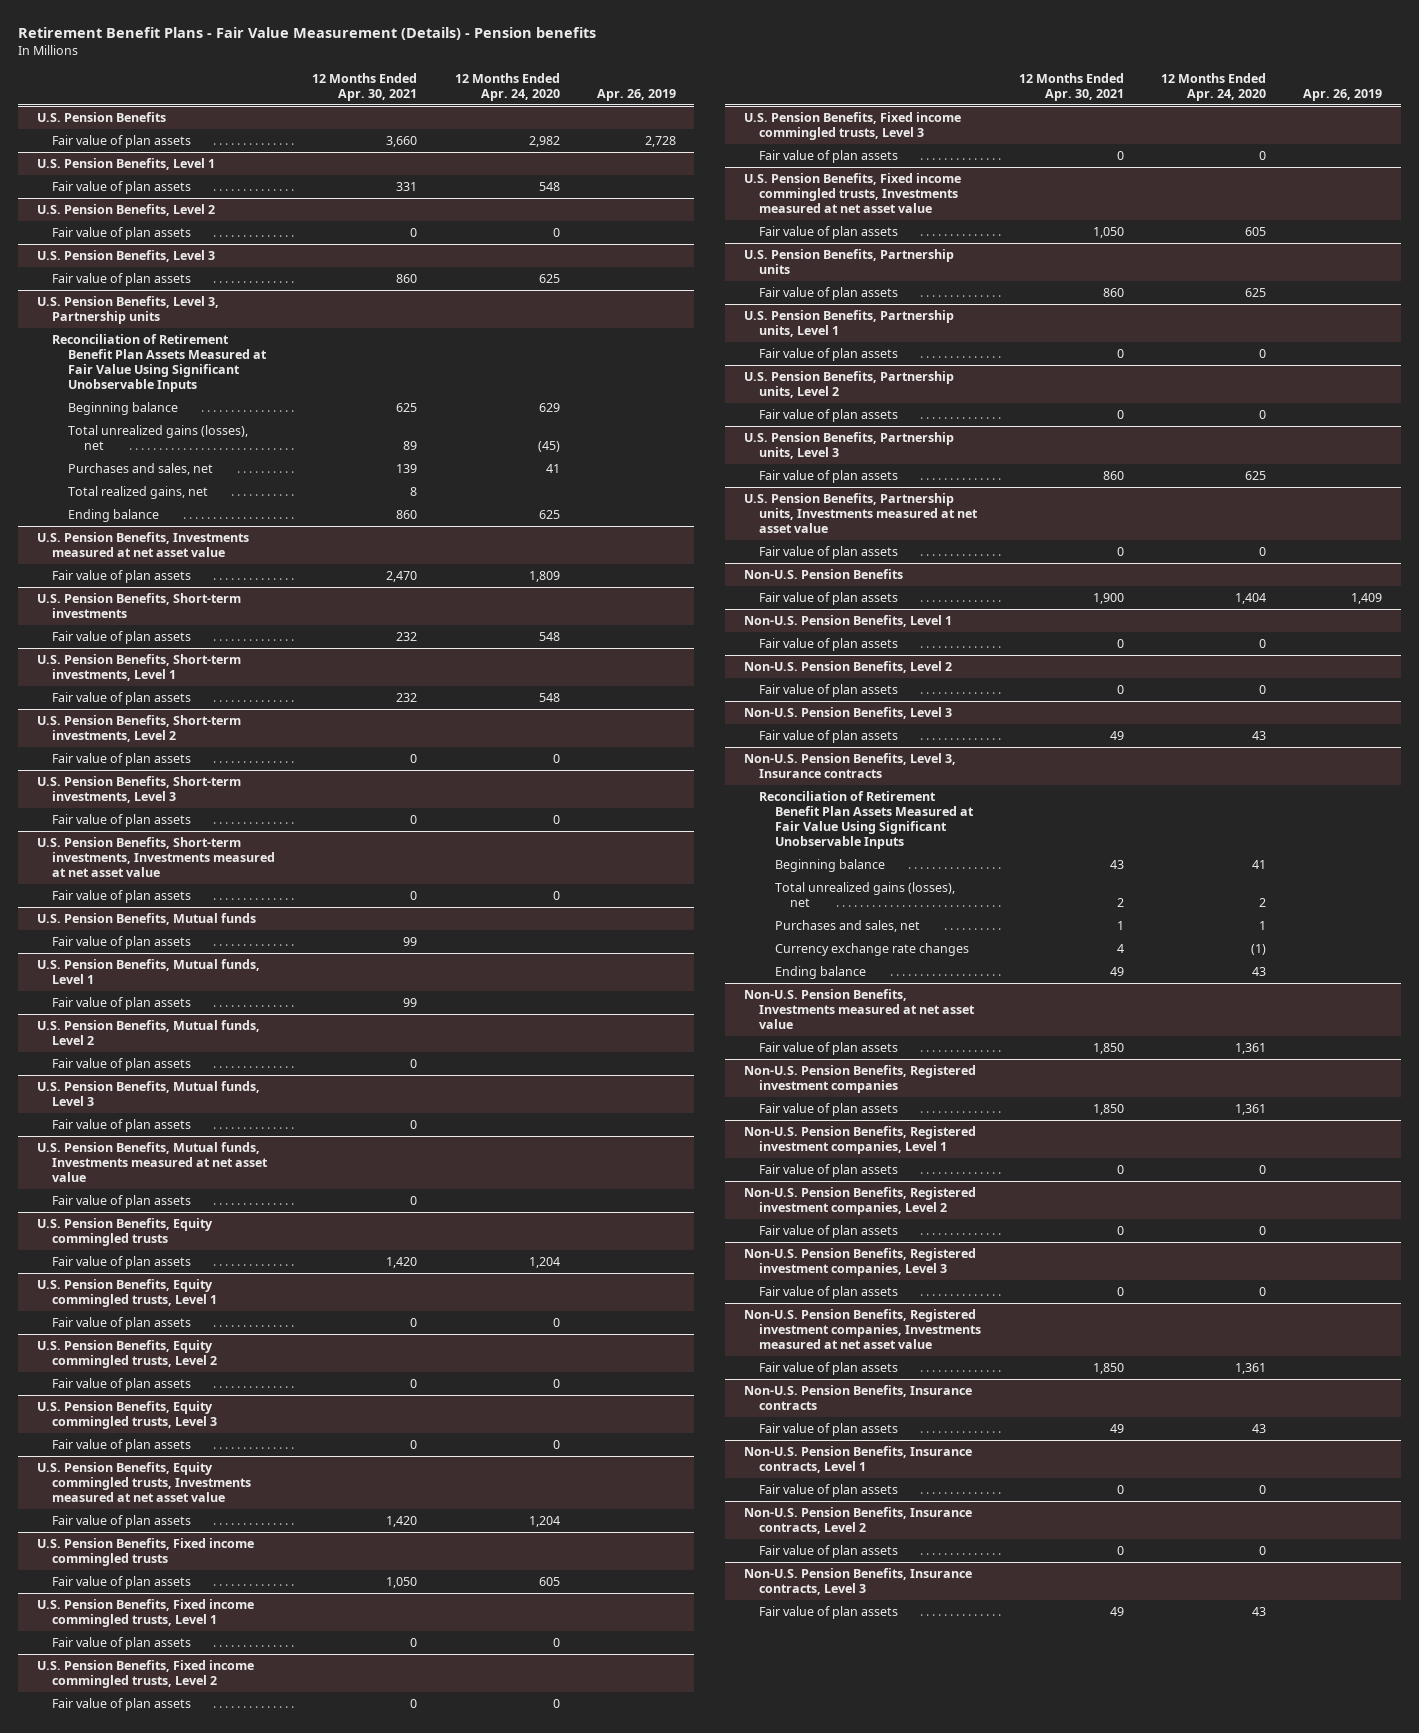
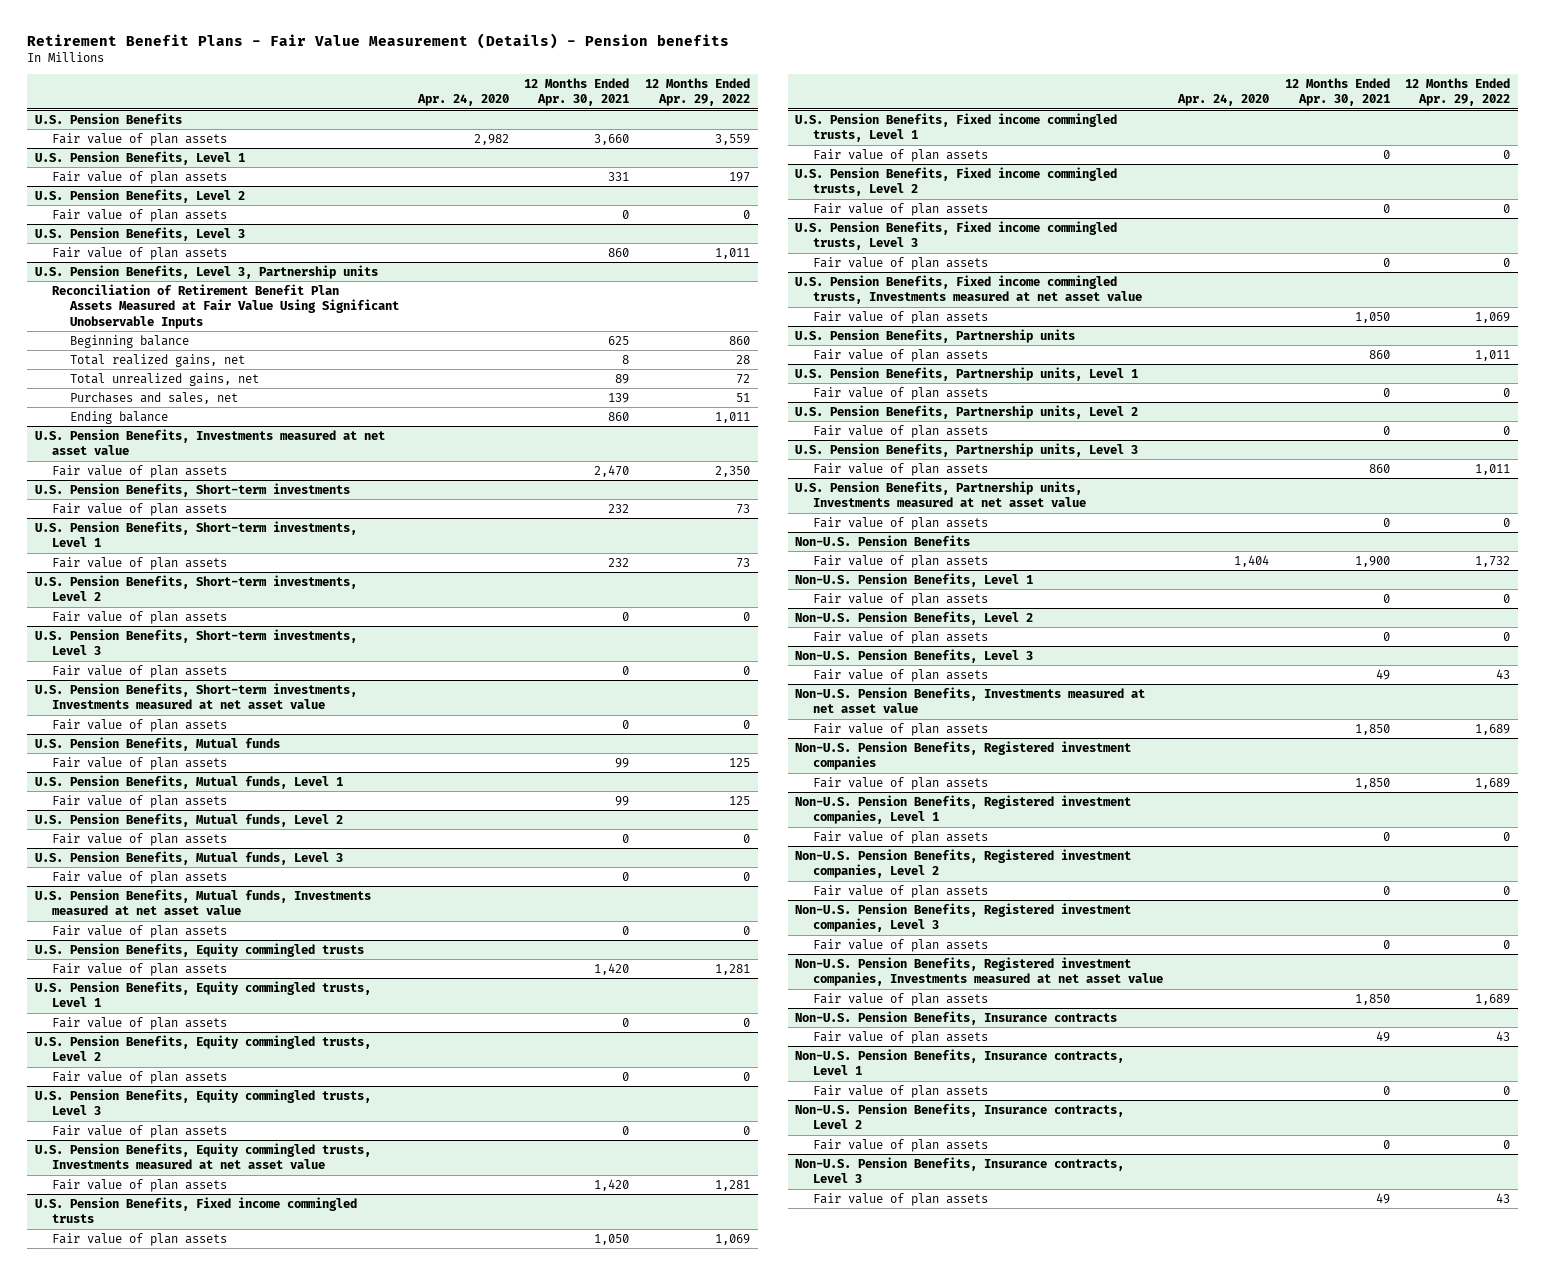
- | 12 Months Ended Apr. 30, 2021 | 12 Months Ended Apr. 24, 2020 | Apr. 26, 2019
+ | Apr. 24, 2020 | 12 Months Ended Apr. 30, 2021 | 12 Months Ended Apr. 29, 2022
@ U.S. Pension Benefits, Level 3, Partnership units
- Total unrealized gains (losses), net | 89 | (45) |
+ Total unrealized gains, net | | 89 | 72
moved down: Purchases and sales, net | | 139 | 51
- Non-U.S. Pension Benefits, Level 3, Insurance contracts
- Reconciliation of Retirement Benefit Plan Assets Measured at Fair Value Using Significant Unobservable Inputs
- Beginning balance | 43 | 41 |
- Total unrealized gains (losses), net | 2 | 2 |
- Purchases and sales, net | 1 | 1 |
- Currency exchange rate changes | 4 | (1) |
- Ending balance | 49 | 43 |

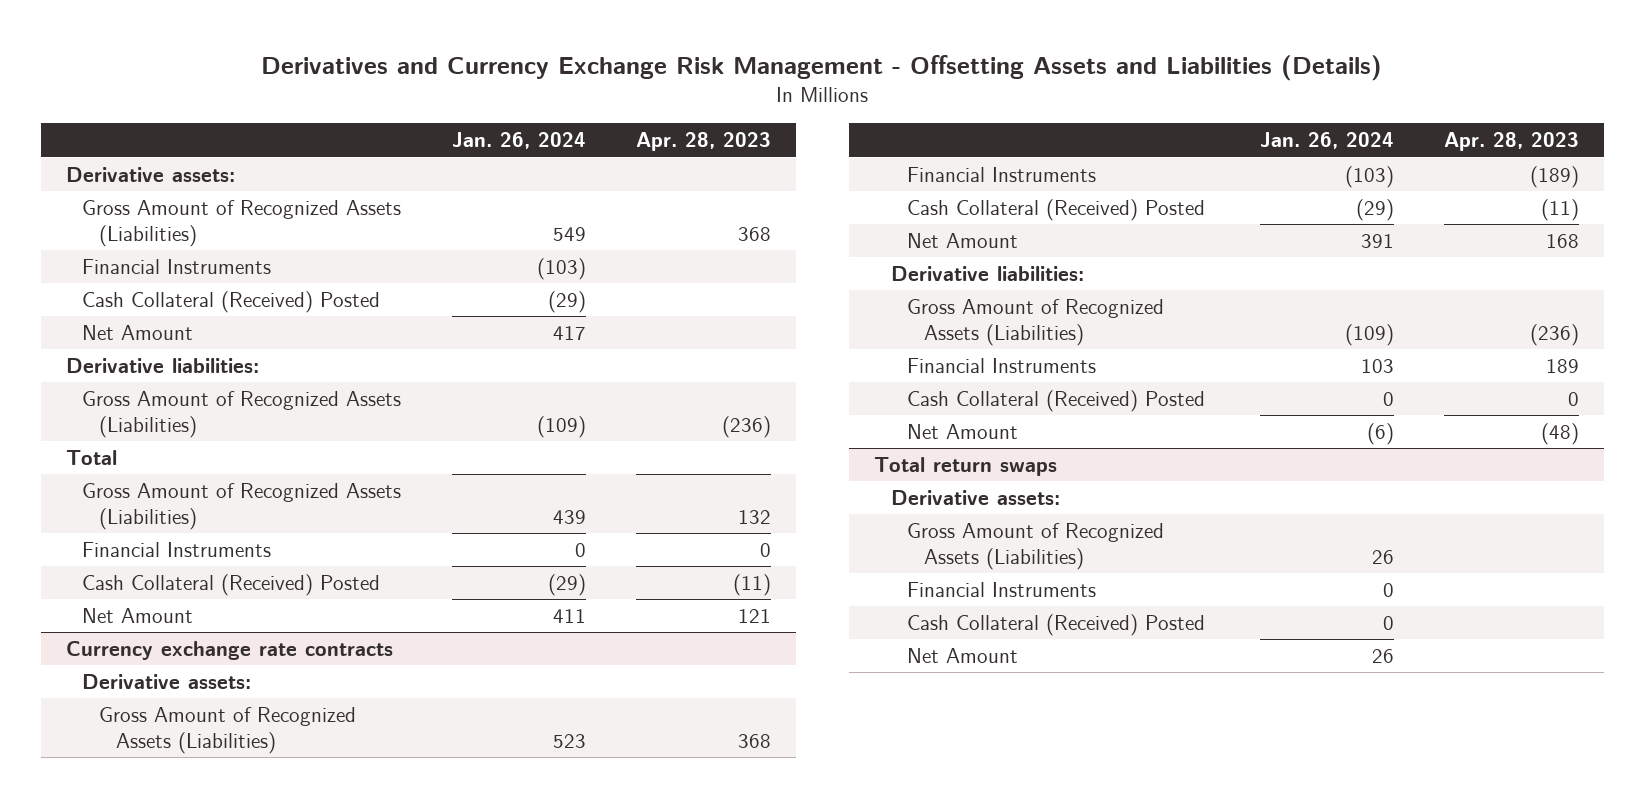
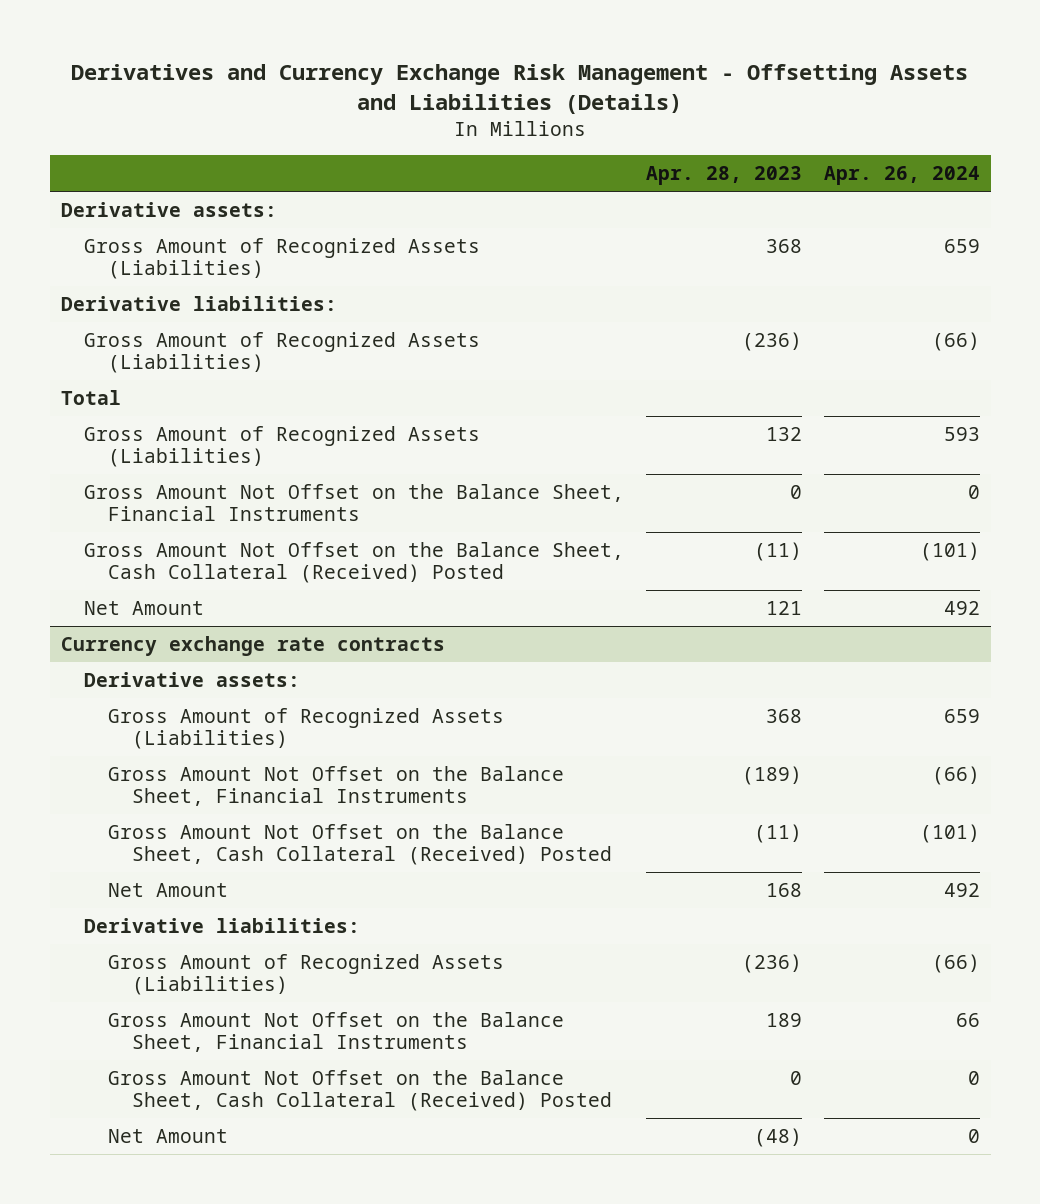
- | Jan. 26, 2024 | Apr. 28, 2023
+ | Apr. 28, 2023 | Apr. 26, 2024
- Financial Instruments | (103) |
- Cash Collateral (Received) Posted | (29) |
- Net Amount | 417 |
- Financial Instruments | 0 | 0
- Cash Collateral (Received) Posted | (29) | (11)
+ Gross Amount Not Offset on the Balance Sheet, Financial Instruments | 0 | 0
+ Gross Amount Not Offset on the Balance Sheet, Cash Collateral (Received) Posted | (11) | (101)
@ Currency exchange rate contracts
- Financial Instruments | (103) | (189)
- Cash Collateral (Received) Posted | (29) | (11)
+ Gross Amount Not Offset on the Balance Sheet, Financial Instruments | (189) | (66)
+ Gross Amount Not Offset on the Balance Sheet, Cash Collateral (Received) Posted | (11) | (101)
- Financial Instruments | 103 | 189
- Cash Collateral (Received) Posted | 0 | 0
+ Gross Amount Not Offset on the Balance Sheet, Financial Instruments | 189 | 66
+ Gross Amount Not Offset on the Balance Sheet, Cash Collateral (Received) Posted | 0 | 0
- Total return swaps
- Derivative assets:
- Gross Amount of Recognized Assets (Liabilities) | 26 |
- Financial Instruments | 0 |
- Cash Collateral (Received) Posted | 0 |
- Net Amount | 26 |

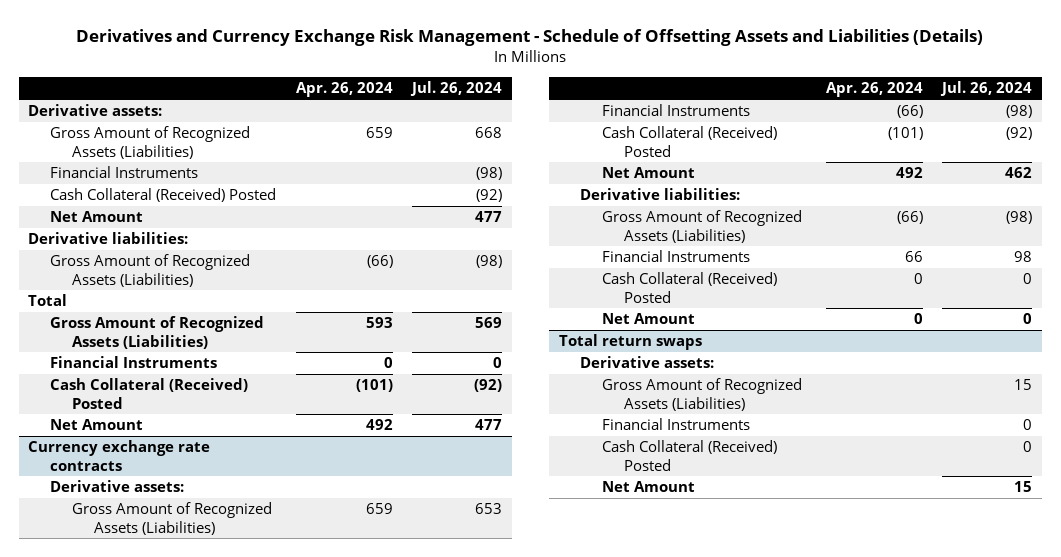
- Derivatives and Currency Exchange Risk Management - Offsetting Assets and Liabilities (Details)
+ Derivatives and Currency Exchange Risk Management - Schedule of Offsetting Assets and Liabilities (Details)
- | Apr. 28, 2023 | Apr. 26, 2024
+ | Apr. 26, 2024 | Jul. 26, 2024
+ Financial Instruments | | (98)
+ Cash Collateral (Received) Posted | | (92)
+ Net Amount | | 477
- Gross Amount Not Offset on the Balance Sheet, Financial Instruments | 0 | 0
- Gross Amount Not Offset on the Balance Sheet, Cash Collateral (Received) Posted | (11) | (101)
+ Financial Instruments | 0 | 0
+ Cash Collateral (Received) Posted | (101) | (92)
@ Currency exchange rate contracts
- Gross Amount Not Offset on the Balance Sheet, Financial Instruments | (189) | (66)
- Gross Amount Not Offset on the Balance Sheet, Cash Collateral (Received) Posted | (11) | (101)
+ Financial Instruments | (66) | (98)
+ Cash Collateral (Received) Posted | (101) | (92)
- Gross Amount Not Offset on the Balance Sheet, Financial Instruments | 189 | 66
- Gross Amount Not Offset on the Balance Sheet, Cash Collateral (Received) Posted | 0 | 0
+ Financial Instruments | 66 | 98
+ Cash Collateral (Received) Posted | 0 | 0
+ Total return swaps
+ Derivative assets:
+ Gross Amount of Recognized Assets (Liabilities) | | 15
+ Financial Instruments | | 0
+ Cash Collateral (Received) Posted | | 0
+ Net Amount | | 15

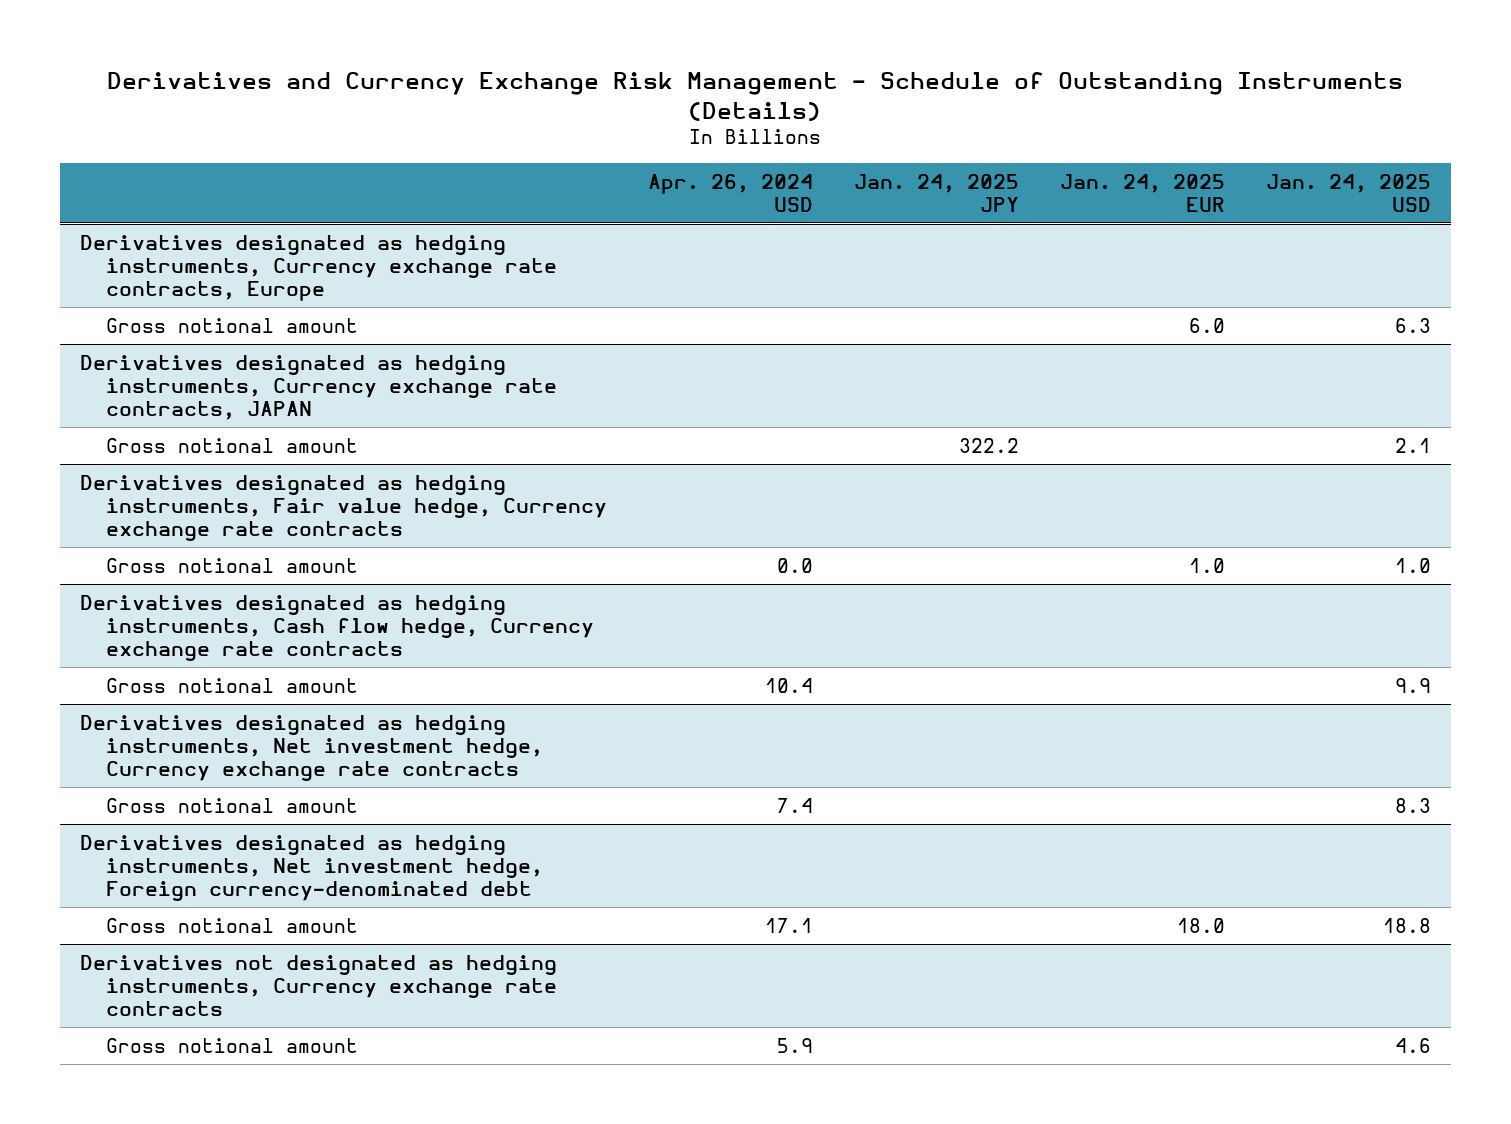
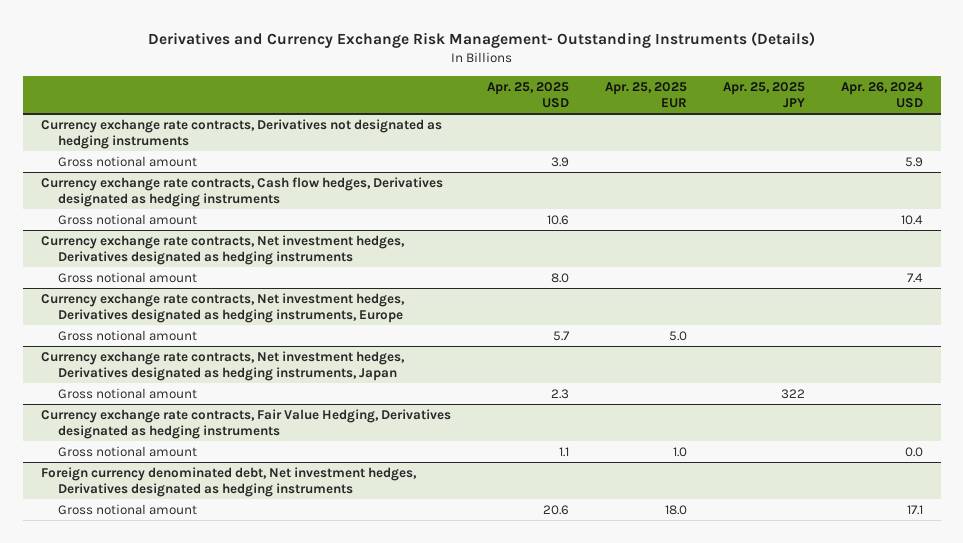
- Derivatives and Currency Exchange Risk Management - Schedule of Outstanding Instruments (Details)
+ Derivatives and Currency Exchange Risk Management- Outstanding Instruments (Details)
- | Apr. 26, 2024 USD | Jan. 24, 2025 JPY | Jan. 24, 2025 EUR | Jan. 24, 2025 USD
+ | Apr. 25, 2025 USD | Apr. 25, 2025 EUR | Apr. 25, 2025 JPY | Apr. 26, 2024 USD
- Derivatives designated as hedging instruments, Currency exchange rate contracts, Europe
+ Currency exchange rate contracts, Derivatives not designated as hedging instruments
+ Gross notional amount | 3.9 | | | 5.9
+ Currency exchange rate contracts, Cash flow hedges, Derivatives designated as hedging instruments
+ Gross notional amount | 10.6 | | | 10.4
+ Currency exchange rate contracts, Net investment hedges, Derivatives designated as hedging instruments
+ Gross notional amount | 8.0 | | | 7.4
+ Currency exchange rate contracts, Net investment hedges, Derivatives designated as hedging instruments, Europe
- Derivatives designated as hedging instruments, Currency exchange rate contracts, JAPAN
+ Currency exchange rate contracts, Net investment hedges, Derivatives designated as hedging instruments, Japan
- Derivatives designated as hedging instruments, Fair value hedge, Currency exchange rate contracts
+ Currency exchange rate contracts, Fair Value Hedging, Derivatives designated as hedging instruments
- Derivatives designated as hedging instruments, Cash flow hedge, Currency exchange rate contracts
- Gross notional amount | 10.4 | | | 9.9
- Derivatives designated as hedging instruments, Net investment hedge, Currency exchange rate contracts
- Gross notional amount | 7.4 | | | 8.3
- Derivatives designated as hedging instruments, Net investment hedge, Foreign currency-denominated debt
+ Foreign currency denominated debt, Net investment hedges, Derivatives designated as hedging instruments
- Derivatives not designated as hedging instruments, Currency exchange rate contracts
- Gross notional amount | 5.9 | | | 4.6

